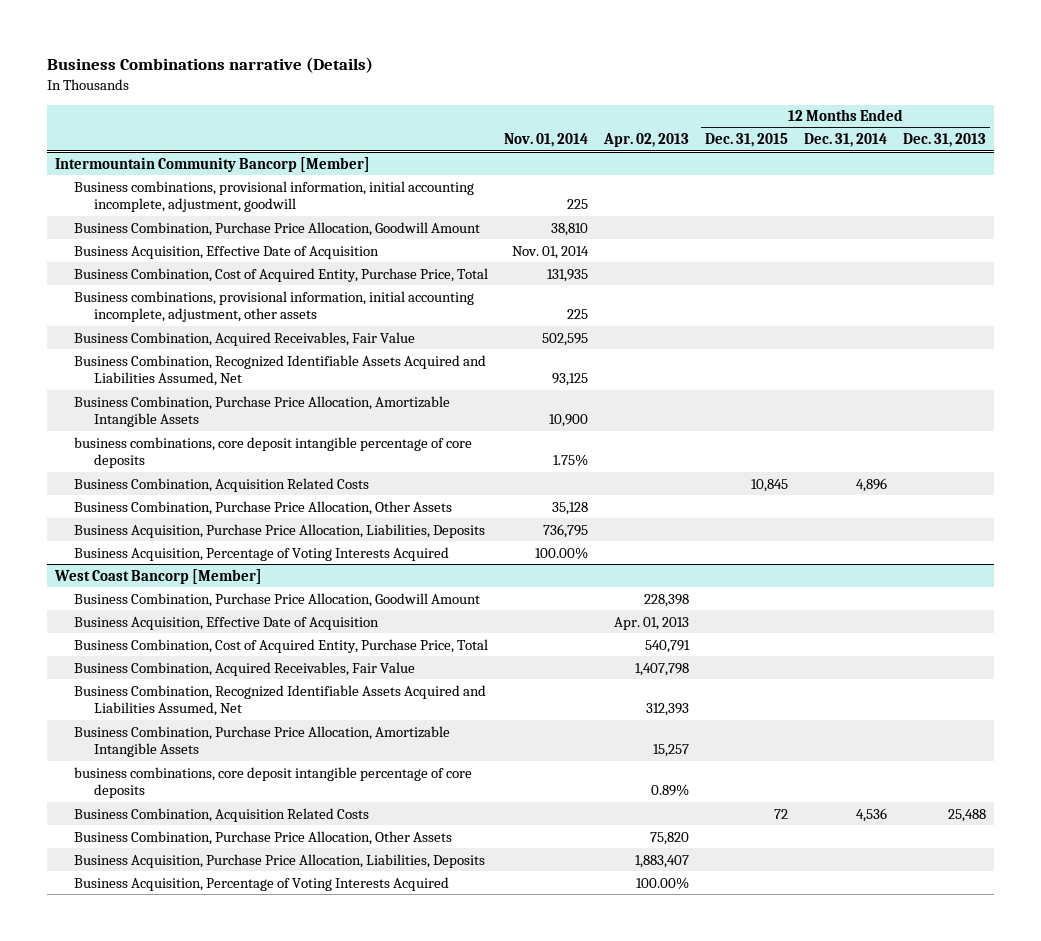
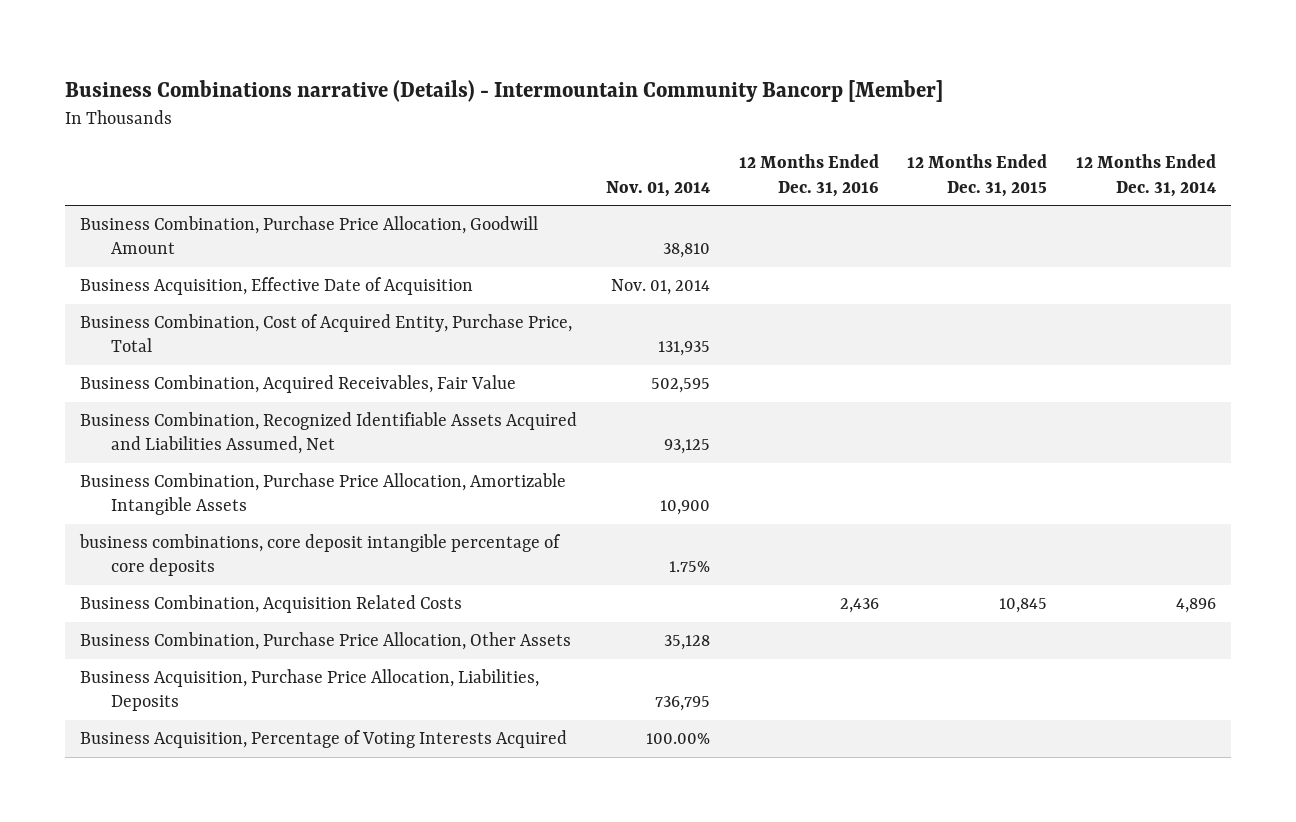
- Business Combinations narrative (Details)
+ Business Combinations narrative (Details) - Intermountain Community Bancorp [Member]
- | Nov. 01, 2014 | Apr. 02, 2013 | 12 Months Ended Dec. 31, 2015 | 12 Months Ended Dec. 31, 2014 | 12 Months Ended Dec. 31, 2013
+ | Nov. 01, 2014 | 12 Months Ended Dec. 31, 2016 | 12 Months Ended Dec. 31, 2015 | 12 Months Ended Dec. 31, 2014
- Intermountain Community Bancorp [Member]
- Business combinations, provisional information, initial accounting incomplete, adjustment, goodwill | 225 | | | |
- Business combinations, provisional information, initial accounting incomplete, adjustment, other assets | 225 | | | |
- West Coast Bancorp [Member]
- Business Combination, Purchase Price Allocation, Goodwill Amount | | 228,398 | | |
- Business Acquisition, Effective Date of Acquisition | | Apr. 01, 2013 | | |
- Business Combination, Cost of Acquired Entity, Purchase Price, Total | | 540,791 | | |
- Business Combination, Acquired Receivables, Fair Value | | 1,407,798 | | |
- Business Combination, Recognized Identifiable Assets Acquired and Liabilities Assumed, Net | | 312,393 | | |
- Business Combination, Purchase Price Allocation, Amortizable Intangible Assets | | 15,257 | | |
- business combinations, core deposit intangible percentage of core deposits | | 0.89% | | |
- Business Combination, Acquisition Related Costs | | | 72 | 4,536 | 25,488
- Business Combination, Purchase Price Allocation, Other Assets | | 75,820 | | |
- Business Acquisition, Purchase Price Allocation, Liabilities, Deposits | | 1,883,407 | | |
- Business Acquisition, Percentage of Voting Interests Acquired | | 100.00% | | |

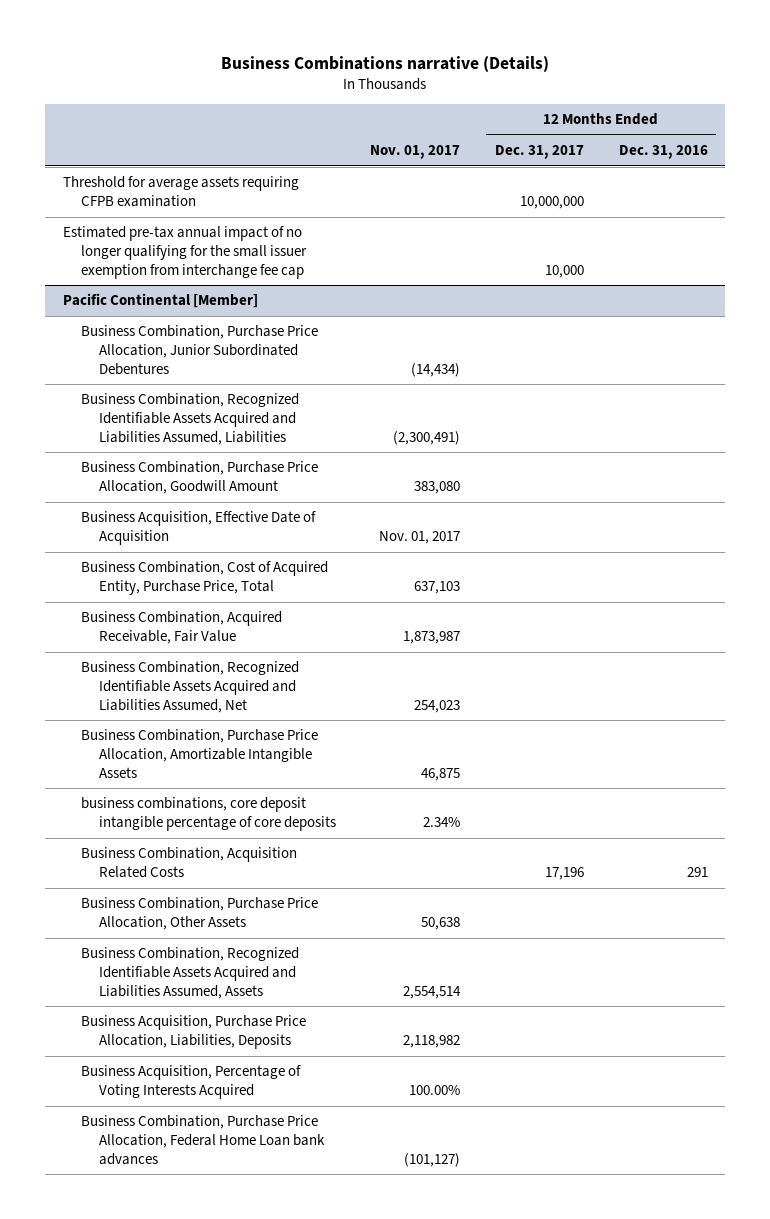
- Business Combinations narrative (Details) - Intermountain Community Bancorp [Member]
+ Business Combinations narrative (Details)
- | Nov. 01, 2014 | 12 Months Ended Dec. 31, 2016 | 12 Months Ended Dec. 31, 2015 | 12 Months Ended Dec. 31, 2014
+ | Nov. 01, 2017 | 12 Months Ended Dec. 31, 2017 | 12 Months Ended Dec. 31, 2016
- Business Combination, Purchase Price Allocation, Goodwill Amount | 38,810 | | |
- Business Acquisition, Effective Date of Acquisition | Nov. 01, 2014 | | |
- Business Combination, Cost of Acquired Entity, Purchase Price, Total | 131,935 | | |
- Business Combination, Acquired Receivables, Fair Value | 502,595 | | |
- Business Combination, Recognized Identifiable Assets Acquired and Liabilities Assumed, Net | 93,125 | | |
- Business Combination, Purchase Price Allocation, Amortizable Intangible Assets | 10,900 | | |
- business combinations, core deposit intangible percentage of core deposits | 1.75% | | |
- Business Combination, Acquisition Related Costs | | 2,436 | 10,845 | 4,896
- Business Combination, Purchase Price Allocation, Other Assets | 35,128 | | |
- Business Acquisition, Purchase Price Allocation, Liabilities, Deposits | 736,795 | | |
- Business Acquisition, Percentage of Voting Interests Acquired | 100.00% | | |
+ Threshold for average assets requiring CFPB examination | | 10,000,000 |
+ Estimated pre-tax annual impact of no longer qualifying for the small issuer exemption from interchange fee cap | | 10,000 |
+ Pacific Continental [Member]
+ Business Combination, Purchase Price Allocation, Junior Subordinated Debentures | (14,434) | |
+ Business Combination, Recognized Identifiable Assets Acquired and Liabilities Assumed, Liabilities | (2,300,491) | |
+ Business Combination, Purchase Price Allocation, Goodwill Amount | 383,080 | |
+ Business Acquisition, Effective Date of Acquisition | Nov. 01, 2017 | |
+ Business Combination, Cost of Acquired Entity, Purchase Price, Total | 637,103 | |
+ Business Combination, Acquired Receivable, Fair Value | 1,873,987 | |
+ Business Combination, Recognized Identifiable Assets Acquired and Liabilities Assumed, Net | 254,023 | |
+ Business Combination, Purchase Price Allocation, Amortizable Intangible Assets | 46,875 | |
+ business combinations, core deposit intangible percentage of core deposits | 2.34% | |
+ Business Combination, Acquisition Related Costs | | 17,196 | 291
+ Business Combination, Purchase Price Allocation, Other Assets | 50,638 | |
+ Business Combination, Recognized Identifiable Assets Acquired and Liabilities Assumed, Assets | 2,554,514 | |
+ Business Acquisition, Purchase Price Allocation, Liabilities, Deposits | 2,118,982 | |
+ Business Acquisition, Percentage of Voting Interests Acquired | 100.00% | |
+ Business Combination, Purchase Price Allocation, Federal Home Loan bank advances | (101,127) | |

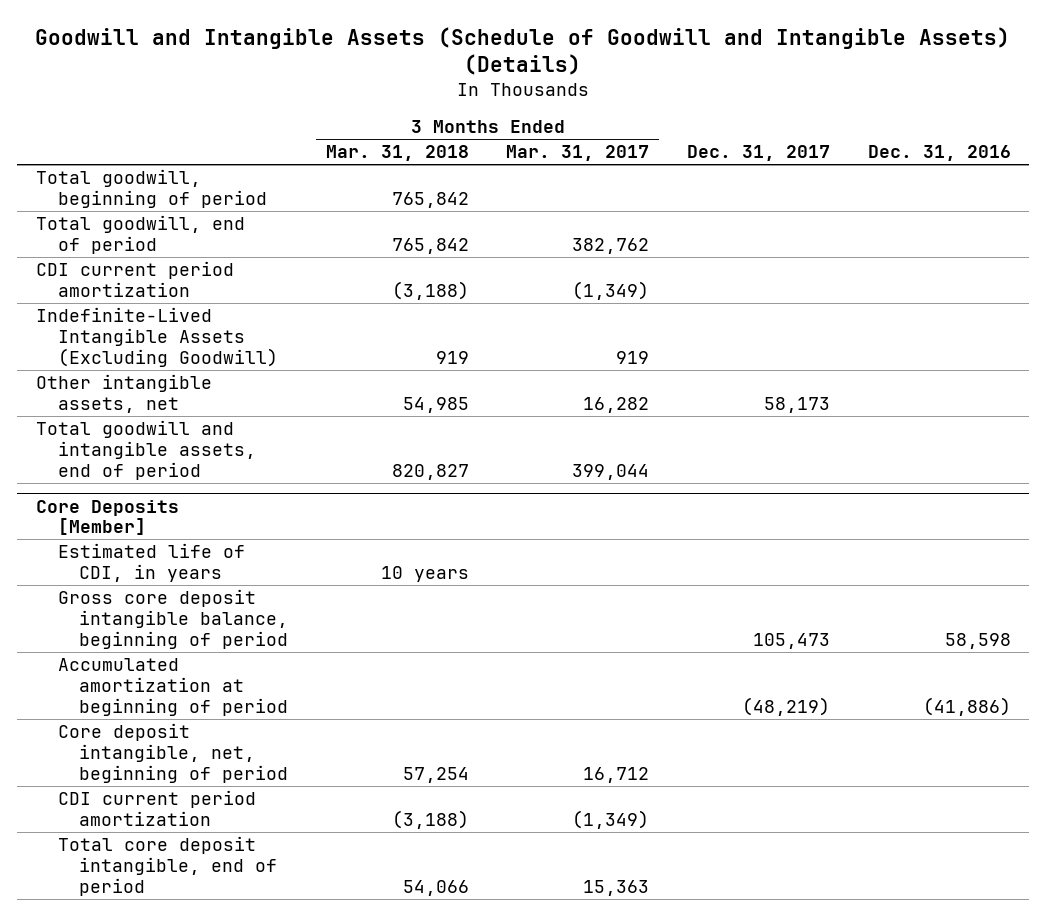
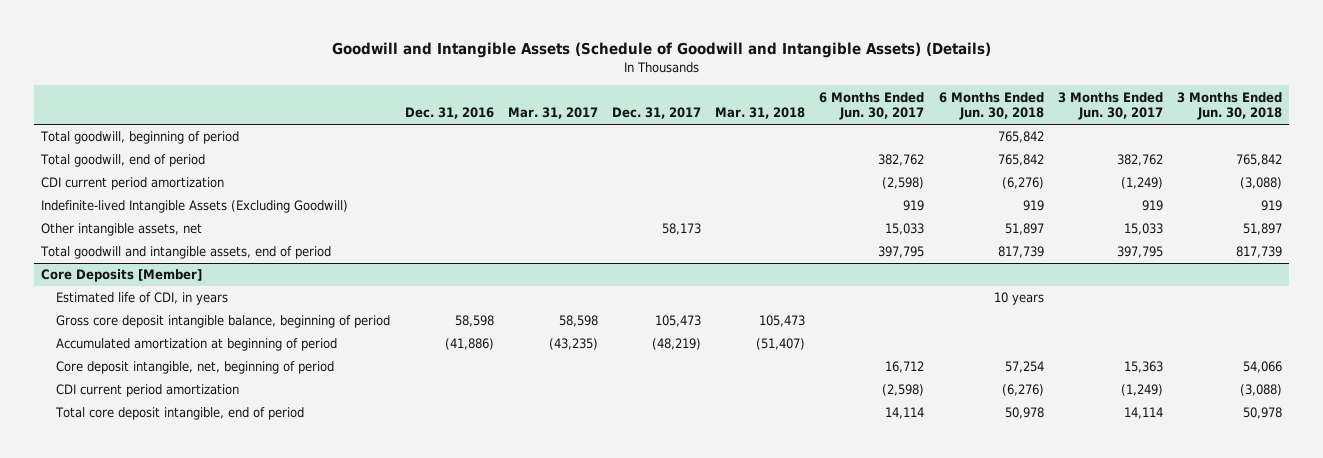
- | 3 Months Ended Mar. 31, 2018 | 3 Months Ended Mar. 31, 2017 | Dec. 31, 2017 | Dec. 31, 2016
+ | Dec. 31, 2016 | Mar. 31, 2017 | Dec. 31, 2017 | Mar. 31, 2018 | 6 Months Ended Jun. 30, 2017 | 6 Months Ended Jun. 30, 2018 | 3 Months Ended Jun. 30, 2017 | 3 Months Ended Jun. 30, 2018
- Indefinite-Lived Intangible Assets (Excluding Goodwill) | 919 | 919 | |
+ Indefinite-lived Intangible Assets (Excluding Goodwill) | | | | | 919 | 919 | 919 | 919

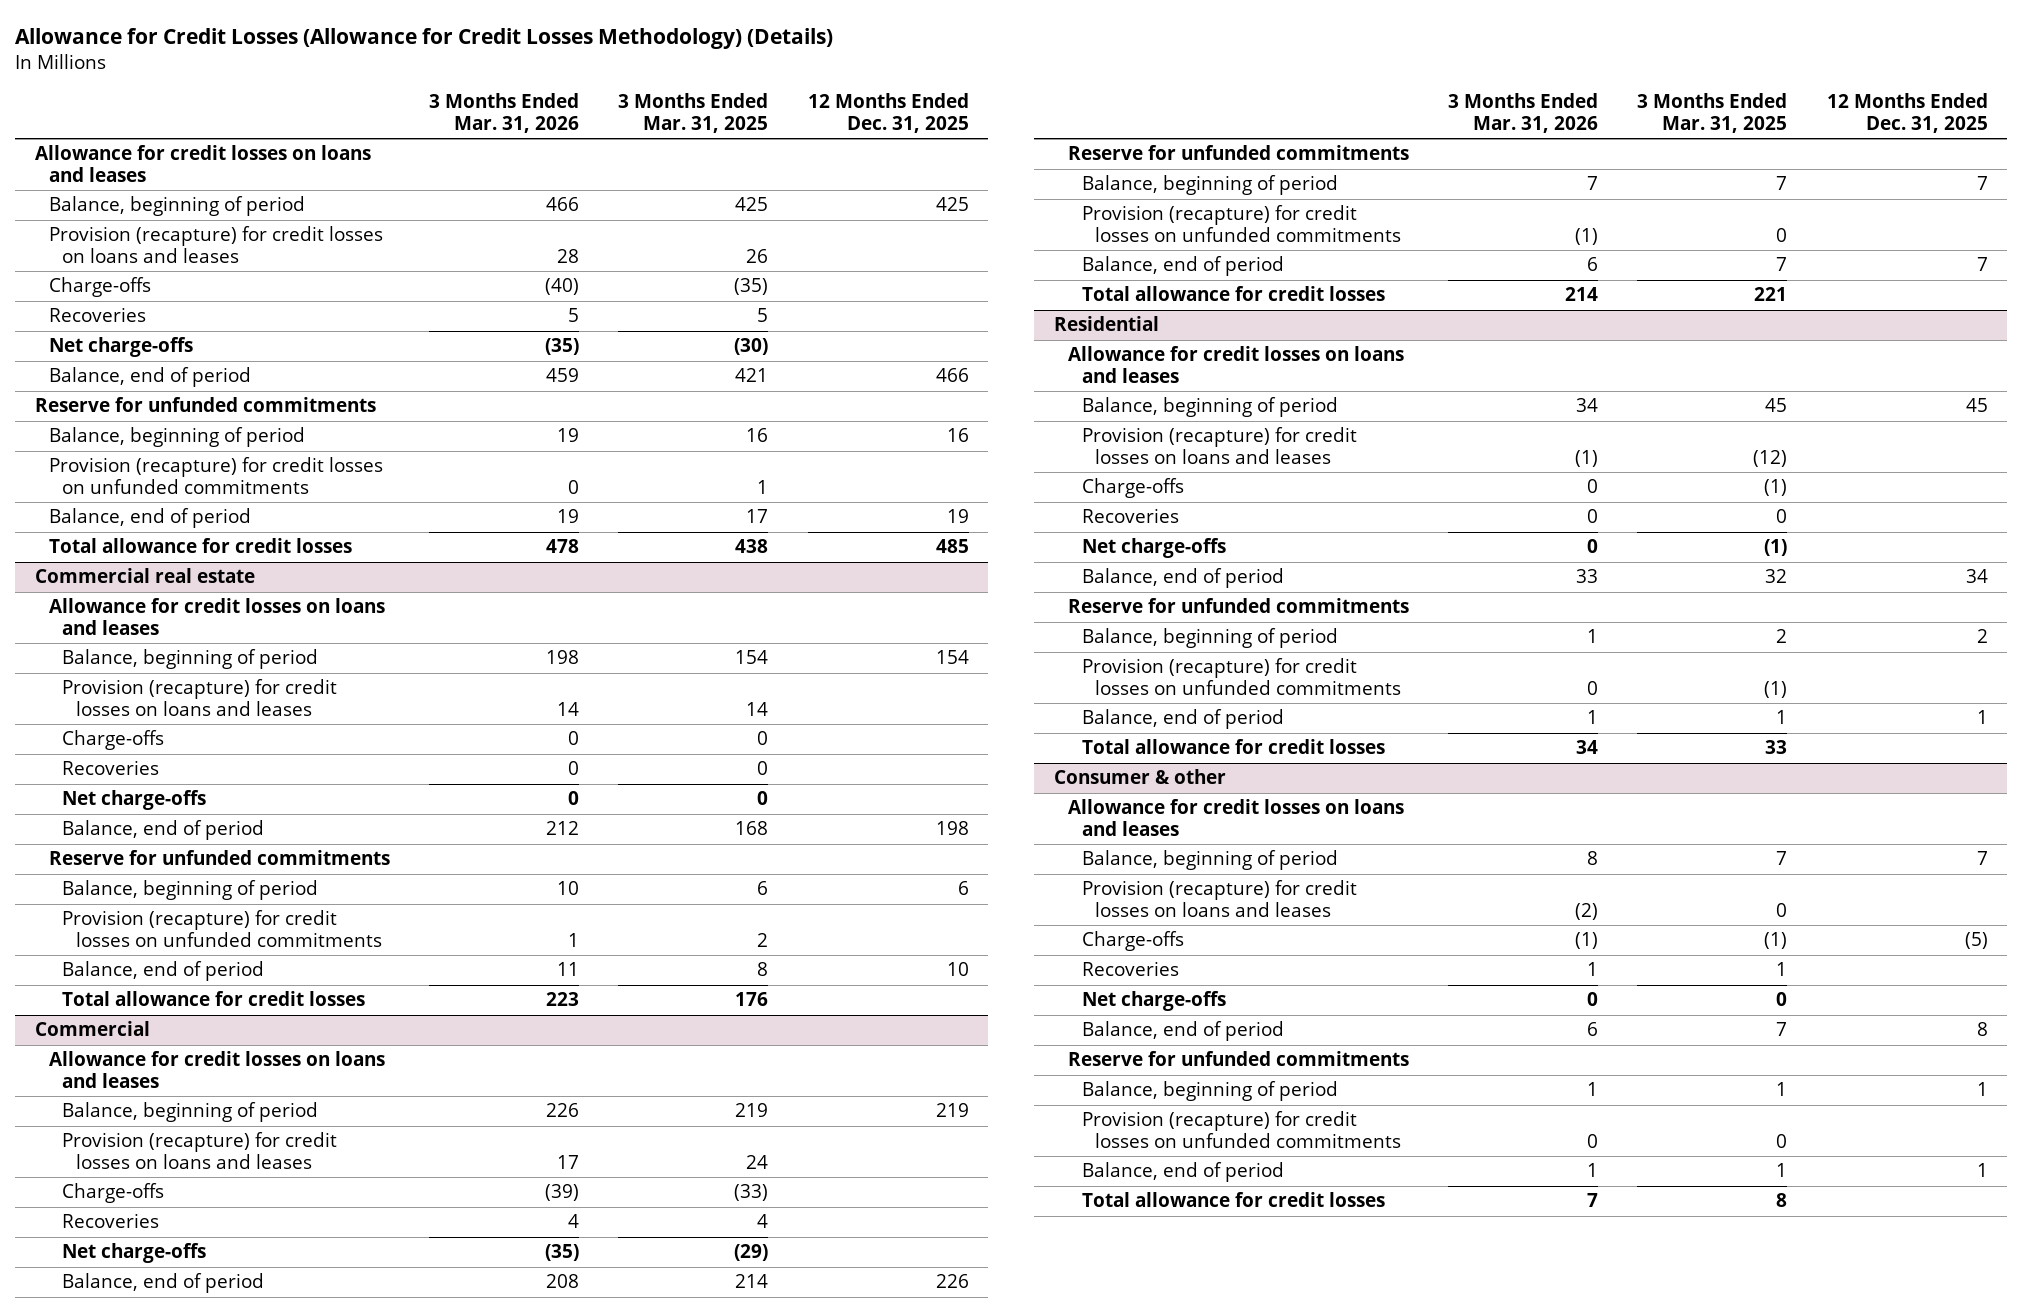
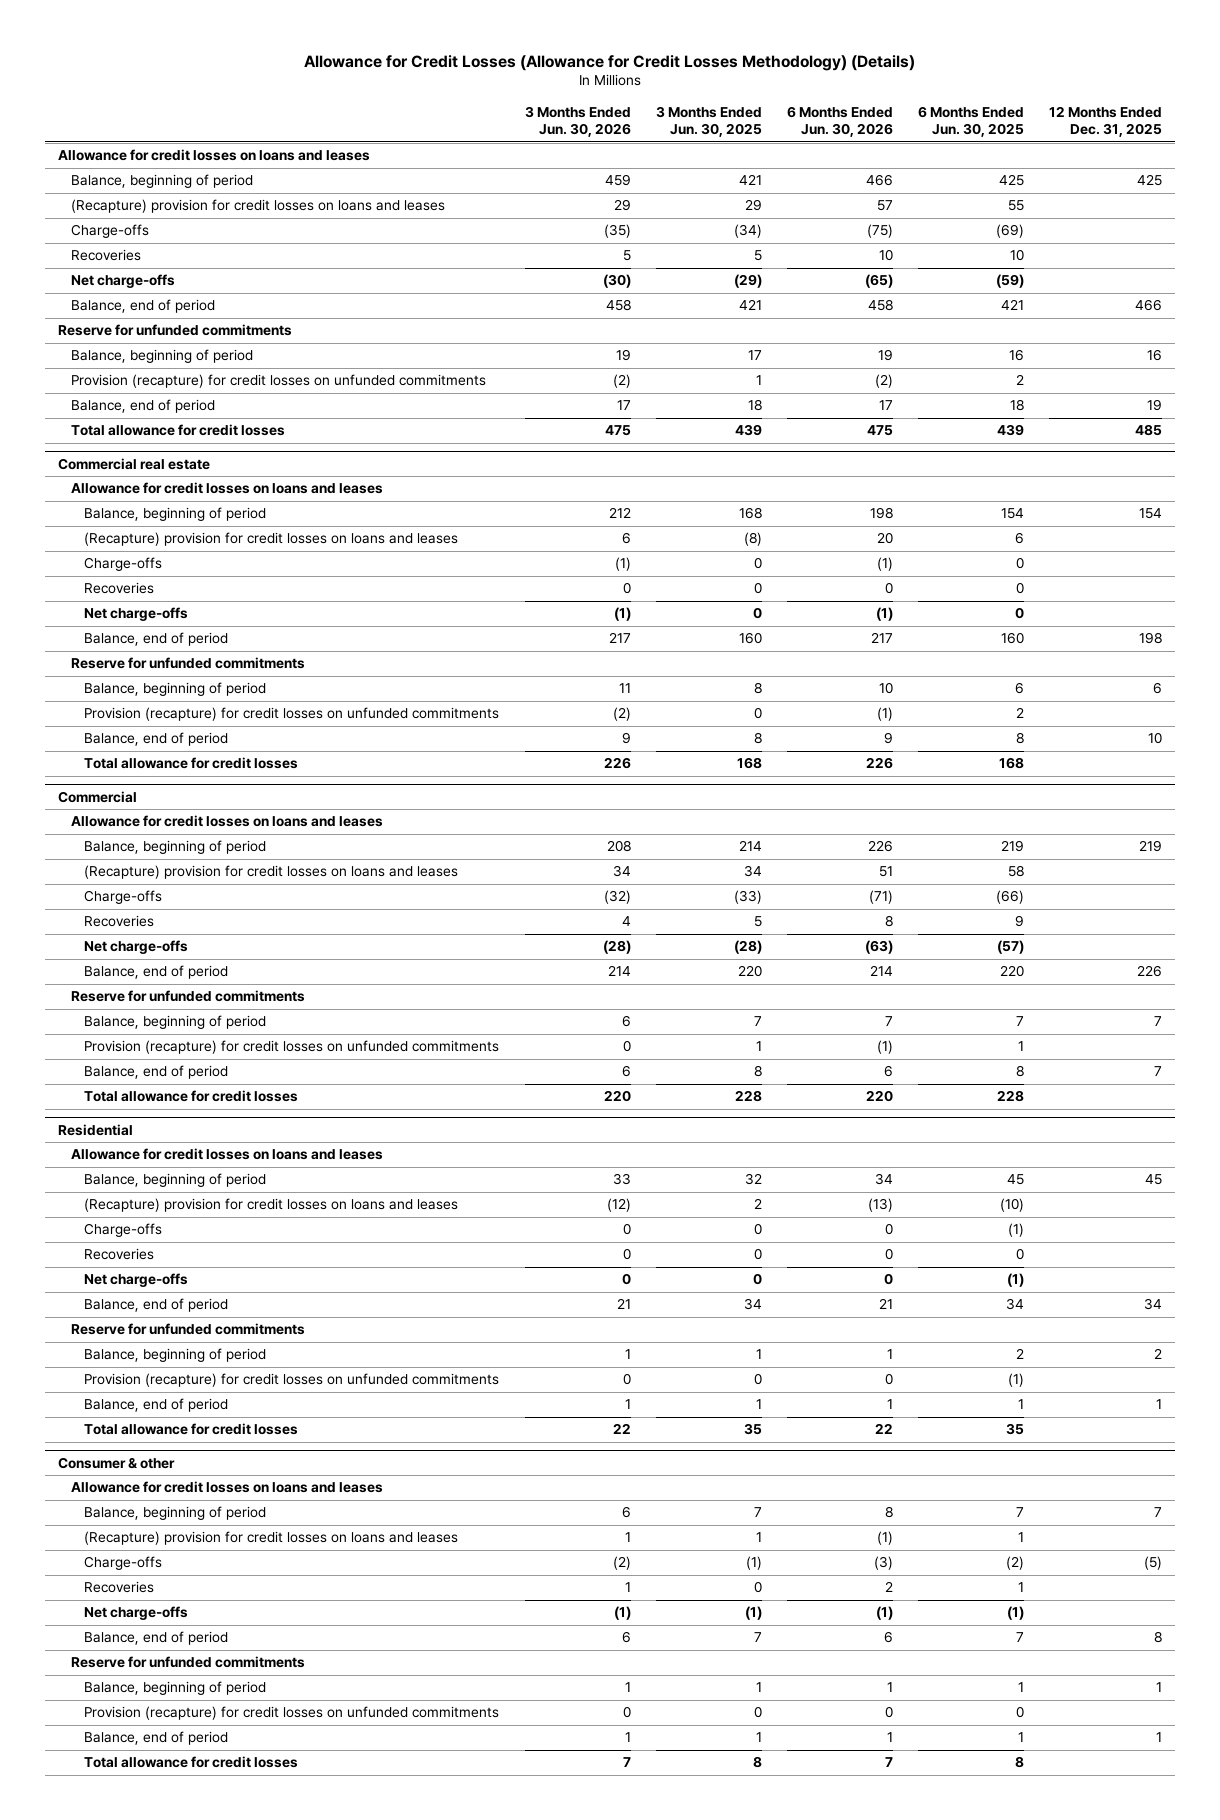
- | 3 Months Ended Mar. 31, 2026 | 3 Months Ended Mar. 31, 2025 | 12 Months Ended Dec. 31, 2025
+ | 3 Months Ended Jun. 30, 2026 | 3 Months Ended Jun. 30, 2025 | 6 Months Ended Jun. 30, 2026 | 6 Months Ended Jun. 30, 2025 | 12 Months Ended Dec. 31, 2025
- Provision (recapture) for credit losses on loans and leases | 28 | 26 |
+ (Recapture) provision for credit losses on loans and leases | 29 | 29 | 57 | 55 |
@ Commercial real estate
- Provision (recapture) for credit losses on loans and leases | 14 | 14 |
+ (Recapture) provision for credit losses on loans and leases | 6 | (8) | 20 | 6 |
@ Commercial
- Provision (recapture) for credit losses on loans and leases | 17 | 24 |
+ (Recapture) provision for credit losses on loans and leases | 34 | 34 | 51 | 58 |
@ Residential
- Provision (recapture) for credit losses on loans and leases | (1) | (12) |
+ (Recapture) provision for credit losses on loans and leases | (12) | 2 | (13) | (10) |
@ Consumer & other
- Provision (recapture) for credit losses on loans and leases | (2) | 0 |
+ (Recapture) provision for credit losses on loans and leases | 1 | 1 | (1) | 1 |

